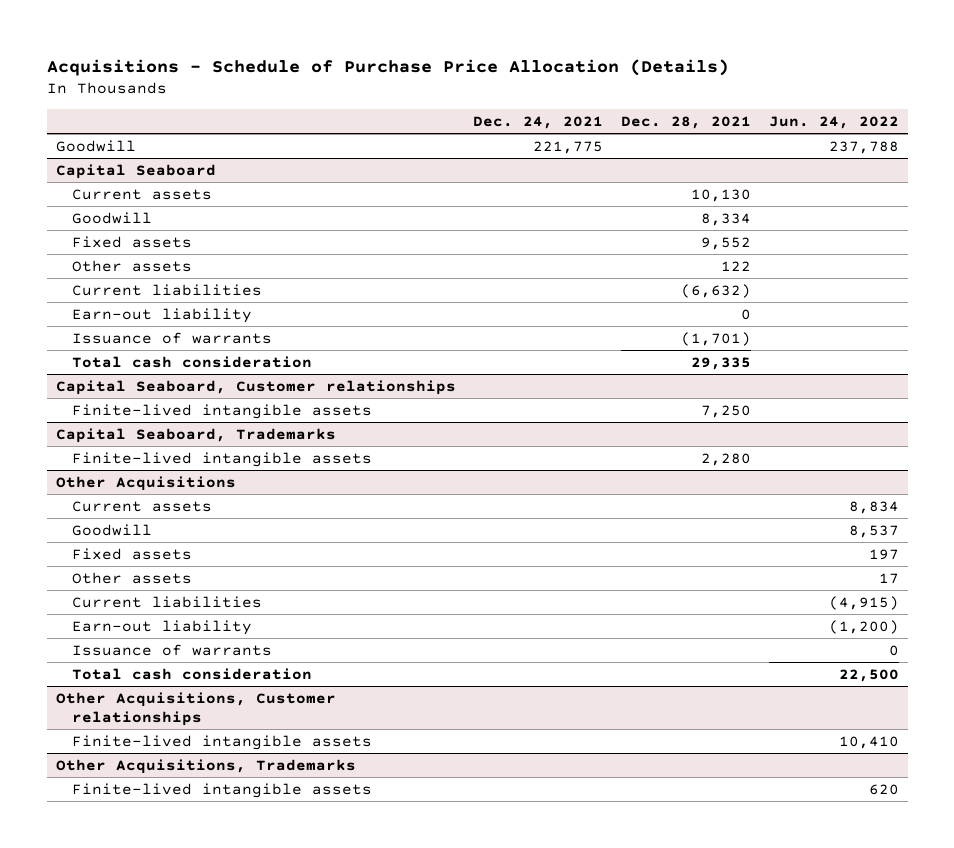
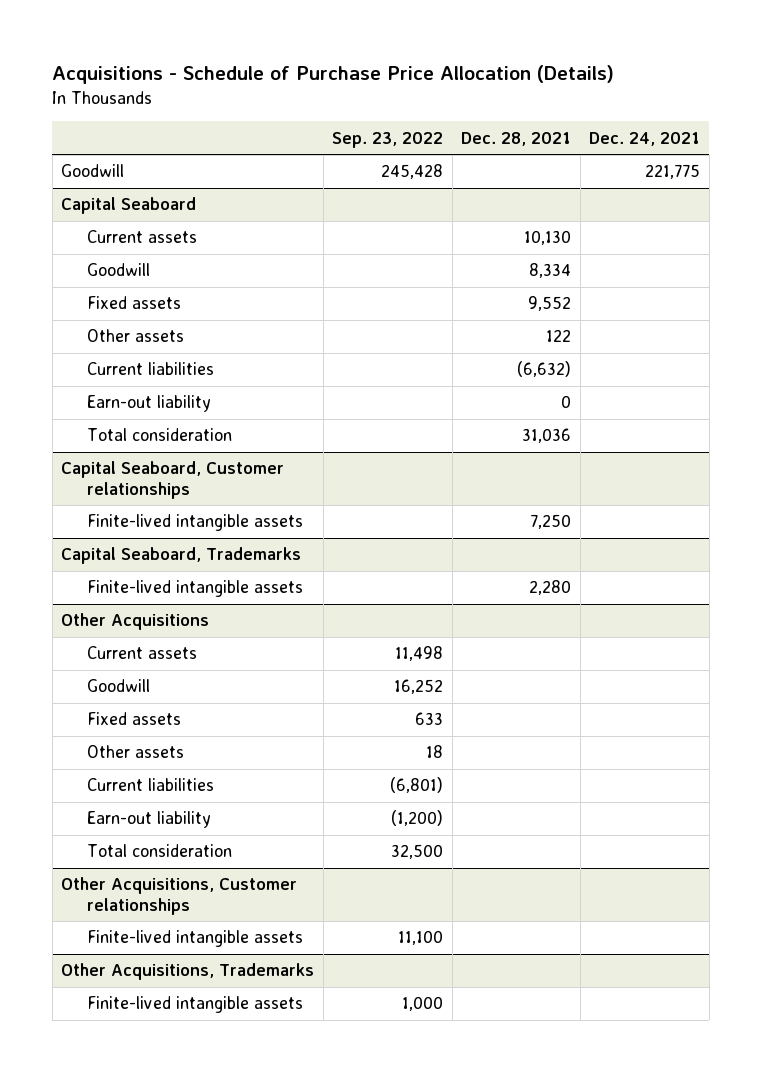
- | Dec. 24, 2021 | Dec. 28, 2021 | Jun. 24, 2022
+ | Sep. 23, 2022 | Dec. 28, 2021 | Dec. 24, 2021
@ Capital Seaboard
- Issuance of warrants | | (1,701) |
- Total cash consideration | | 29,335 |
+ Total consideration | | 31,036 |
@ Other Acquisitions
- Issuance of warrants | | | 0
- Total cash consideration | | | 22,500
+ Total consideration | 32,500 | |

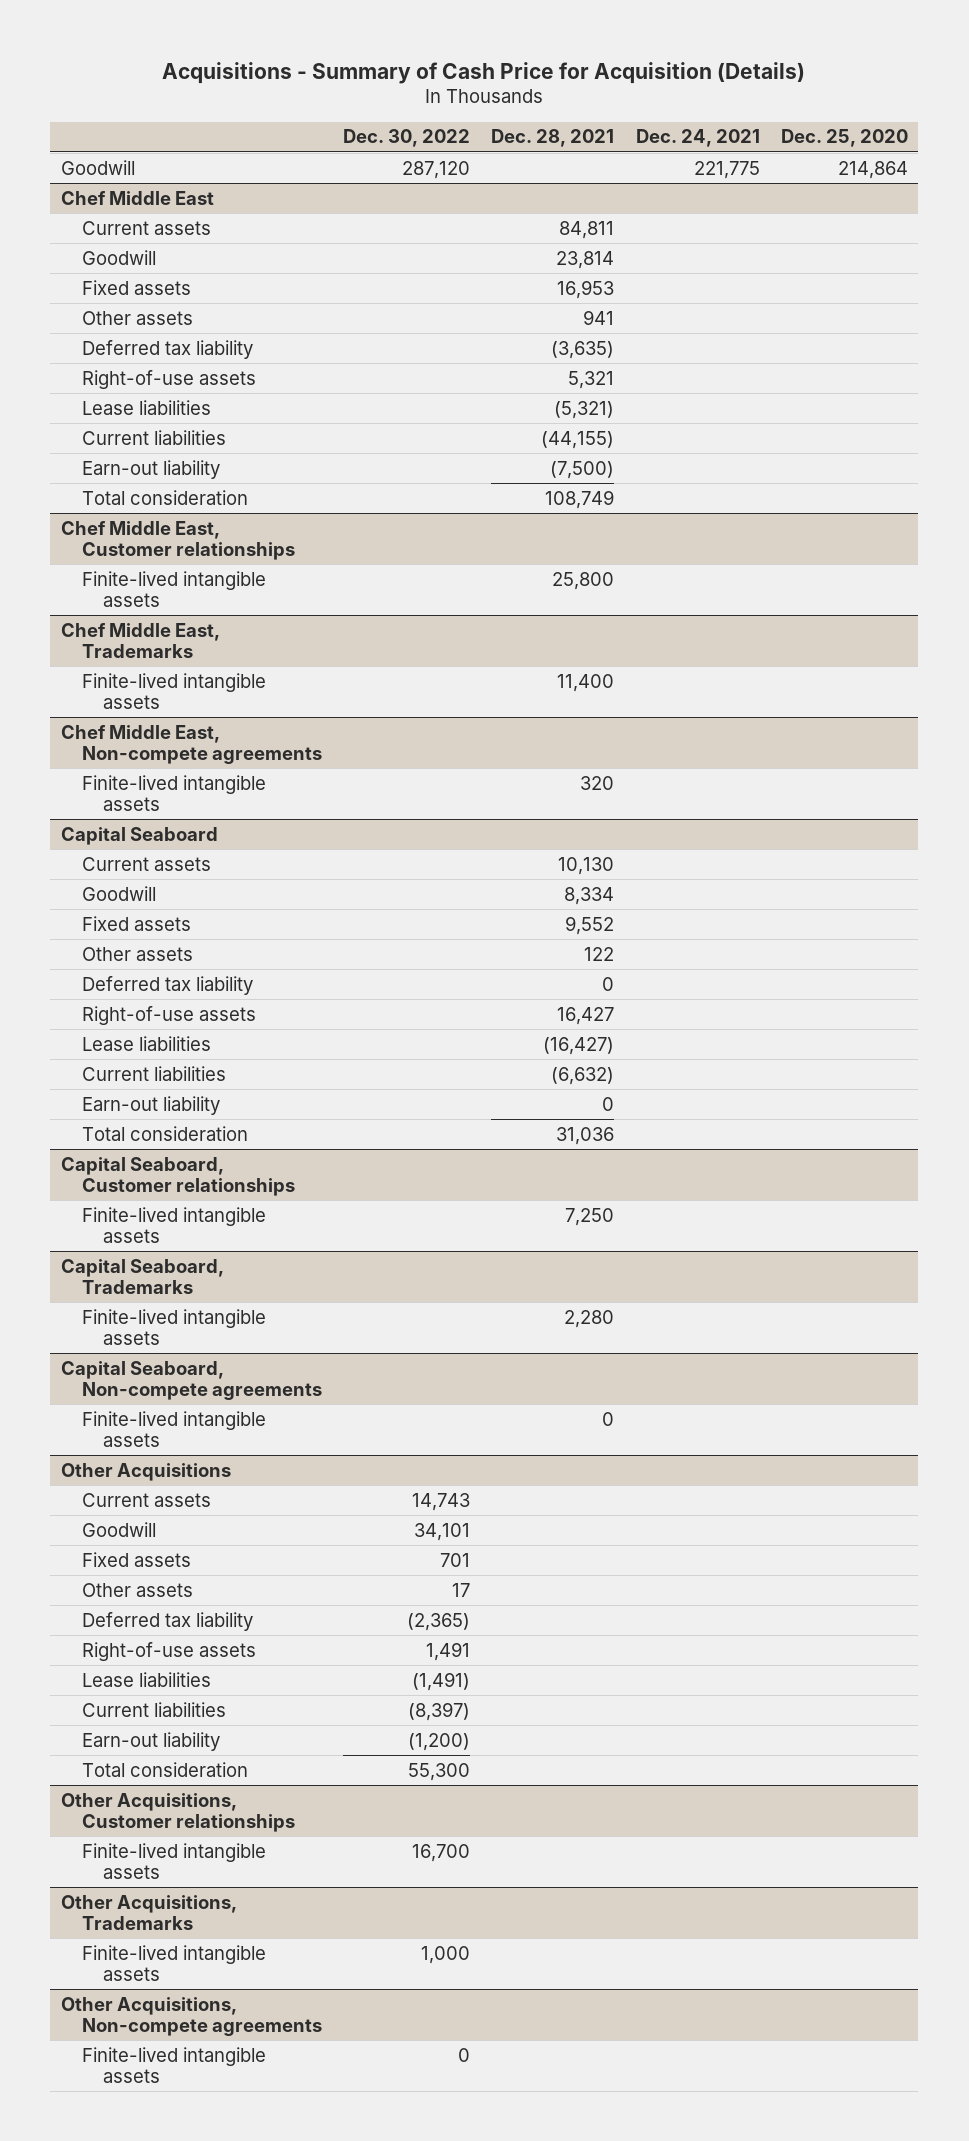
- Acquisitions - Schedule of Purchase Price Allocation (Details)
+ Acquisitions - Summary of Cash Price for Acquisition (Details)
- | Sep. 23, 2022 | Dec. 28, 2021 | Dec. 24, 2021
+ | Dec. 30, 2022 | Dec. 28, 2021 | Dec. 24, 2021 | Dec. 25, 2020
+ Chef Middle East
+ Current assets | | 84,811 | |
+ Goodwill | | 23,814 | |
+ Fixed assets | | 16,953 | |
+ Other assets | | 941 | |
+ Deferred tax liability | | (3,635) | |
+ Right-of-use assets | | 5,321 | |
+ Lease liabilities | | (5,321) | |
+ Current liabilities | | (44,155) | |
+ Earn-out liability | | (7,500) | |
+ Total consideration | | 108,749 | |
+ Chef Middle East, Customer relationships
+ Finite-lived intangible assets | | 25,800 | |
+ Chef Middle East, Trademarks
+ Finite-lived intangible assets | | 11,400 | |
+ Chef Middle East, Non-compete agreements
+ Finite-lived intangible assets | | 320 | |
@ Capital Seaboard
+ Deferred tax liability | | 0 | |
+ Right-of-use assets | | 16,427 | |
+ Lease liabilities | | (16,427) | |
+ Capital Seaboard, Non-compete agreements
+ Finite-lived intangible assets | | 0 | |
@ Other Acquisitions
+ Deferred tax liability | (2,365) | | |
+ Right-of-use assets | 1,491 | | |
+ Lease liabilities | (1,491) | | |
+ Other Acquisitions, Non-compete agreements
+ Finite-lived intangible assets | 0 | | |

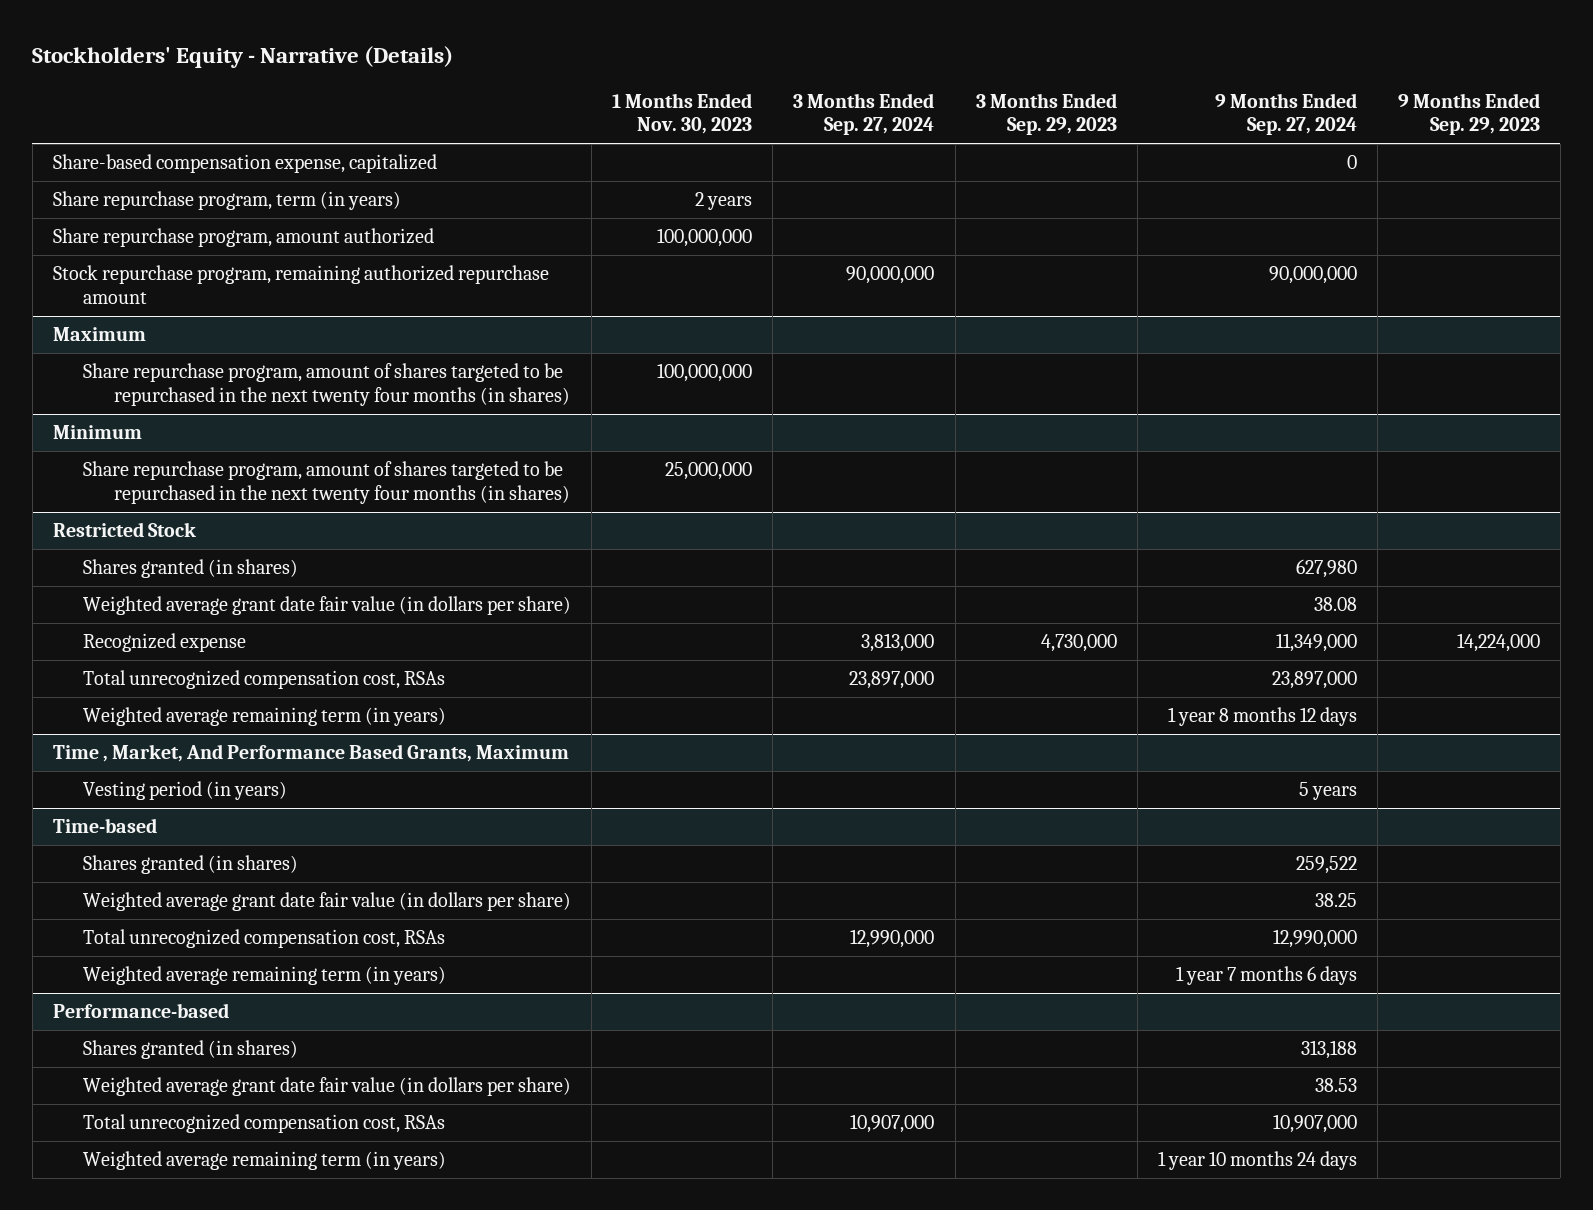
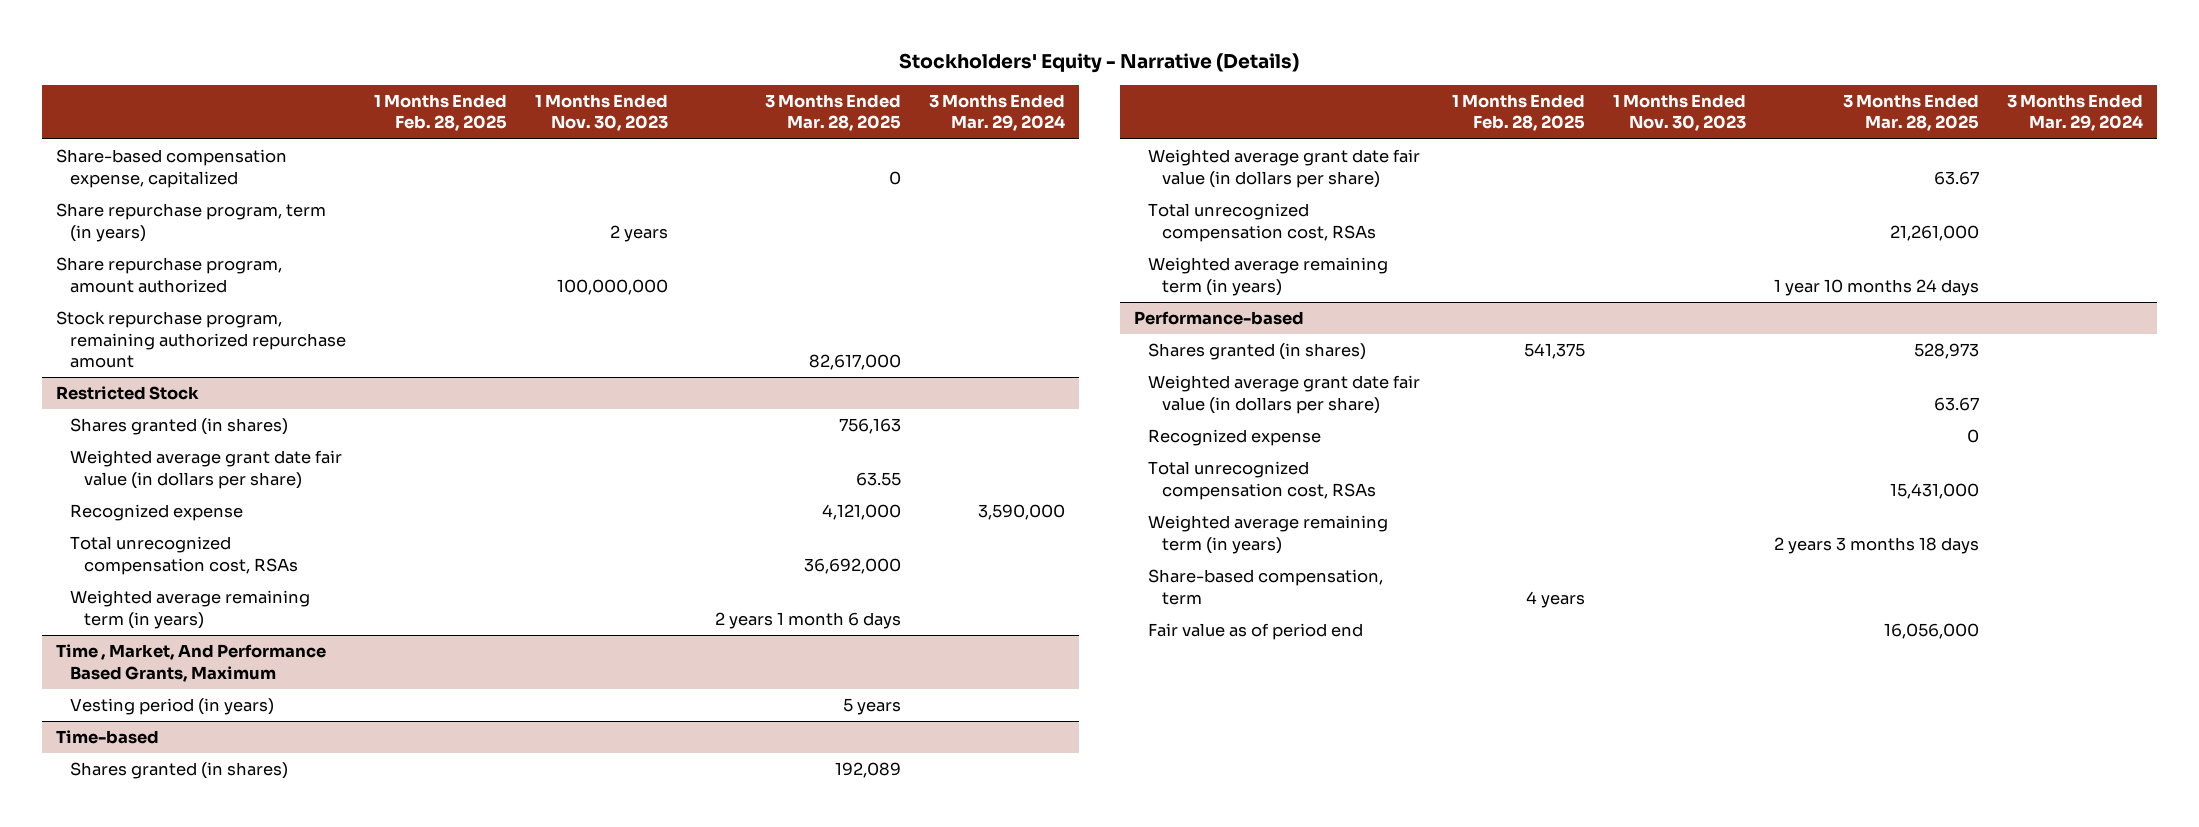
- | 1 Months Ended Nov. 30, 2023 | 3 Months Ended Sep. 27, 2024 | 3 Months Ended Sep. 29, 2023 | 9 Months Ended Sep. 27, 2024 | 9 Months Ended Sep. 29, 2023
+ | 1 Months Ended Feb. 28, 2025 | 1 Months Ended Nov. 30, 2023 | 3 Months Ended Mar. 28, 2025 | 3 Months Ended Mar. 29, 2024
- Maximum
- Share repurchase program, amount of shares targeted to be repurchased in the next twenty four months (in shares) | 100,000,000 | | | |
- Minimum
- Share repurchase program, amount of shares targeted to be repurchased in the next twenty four months (in shares) | 25,000,000 | | | |
@ Performance-based
+ Recognized expense | | | 0 |
+ Share-based compensation, term | 4 years | | |
+ Fair value as of period end | | | 16,056,000 |

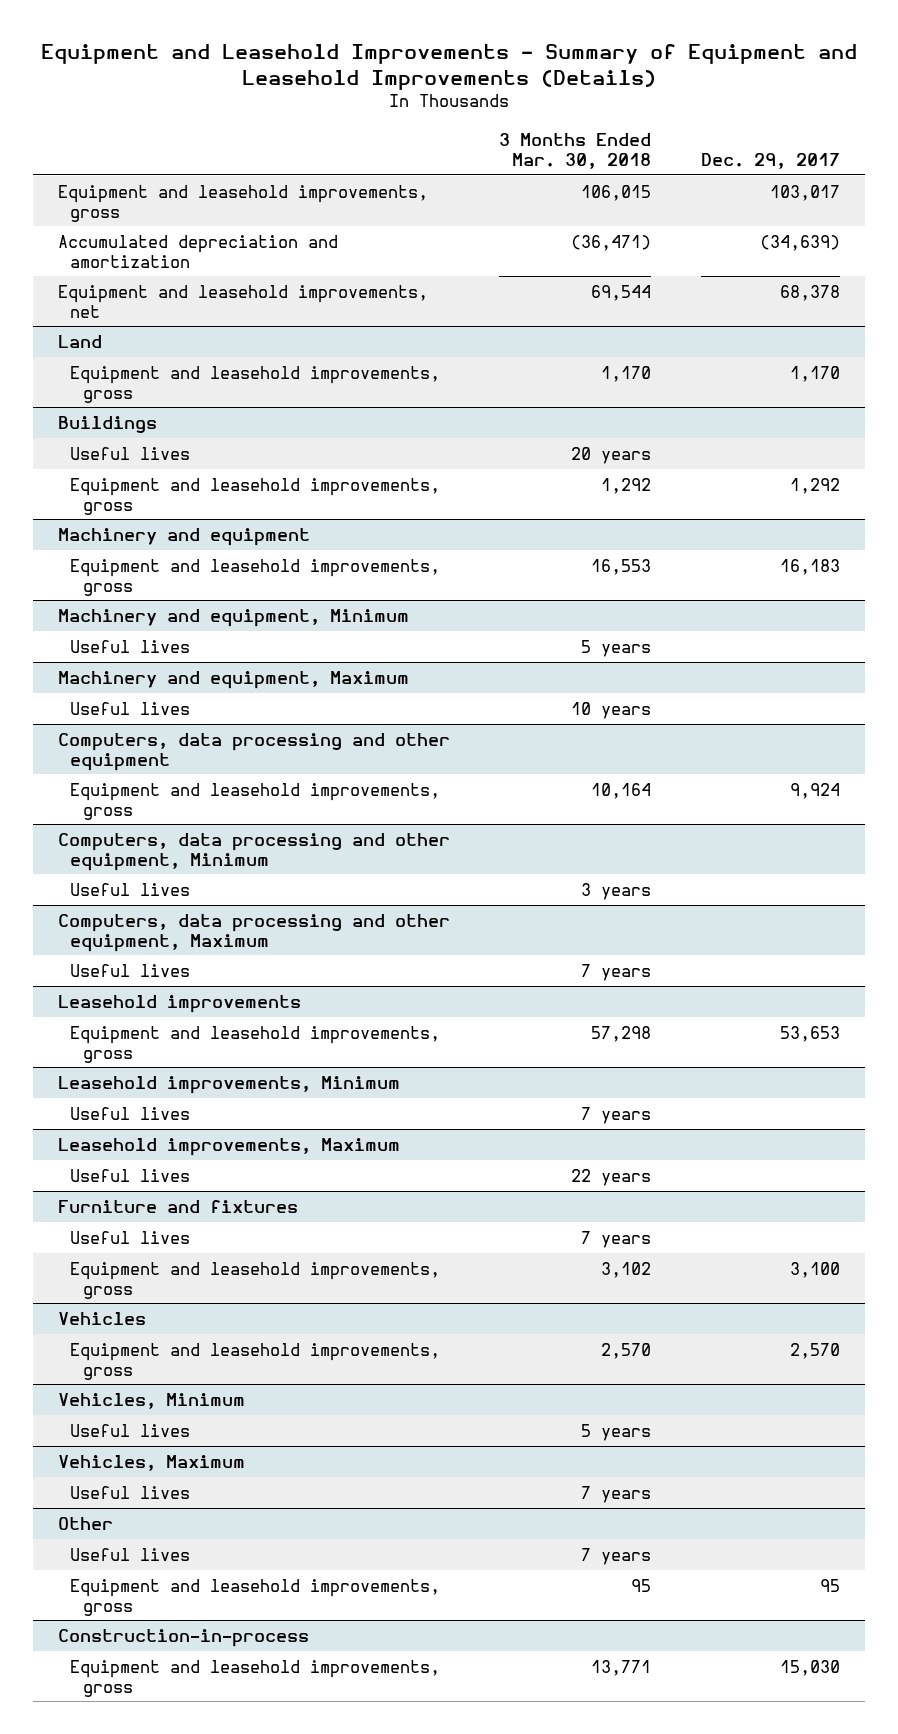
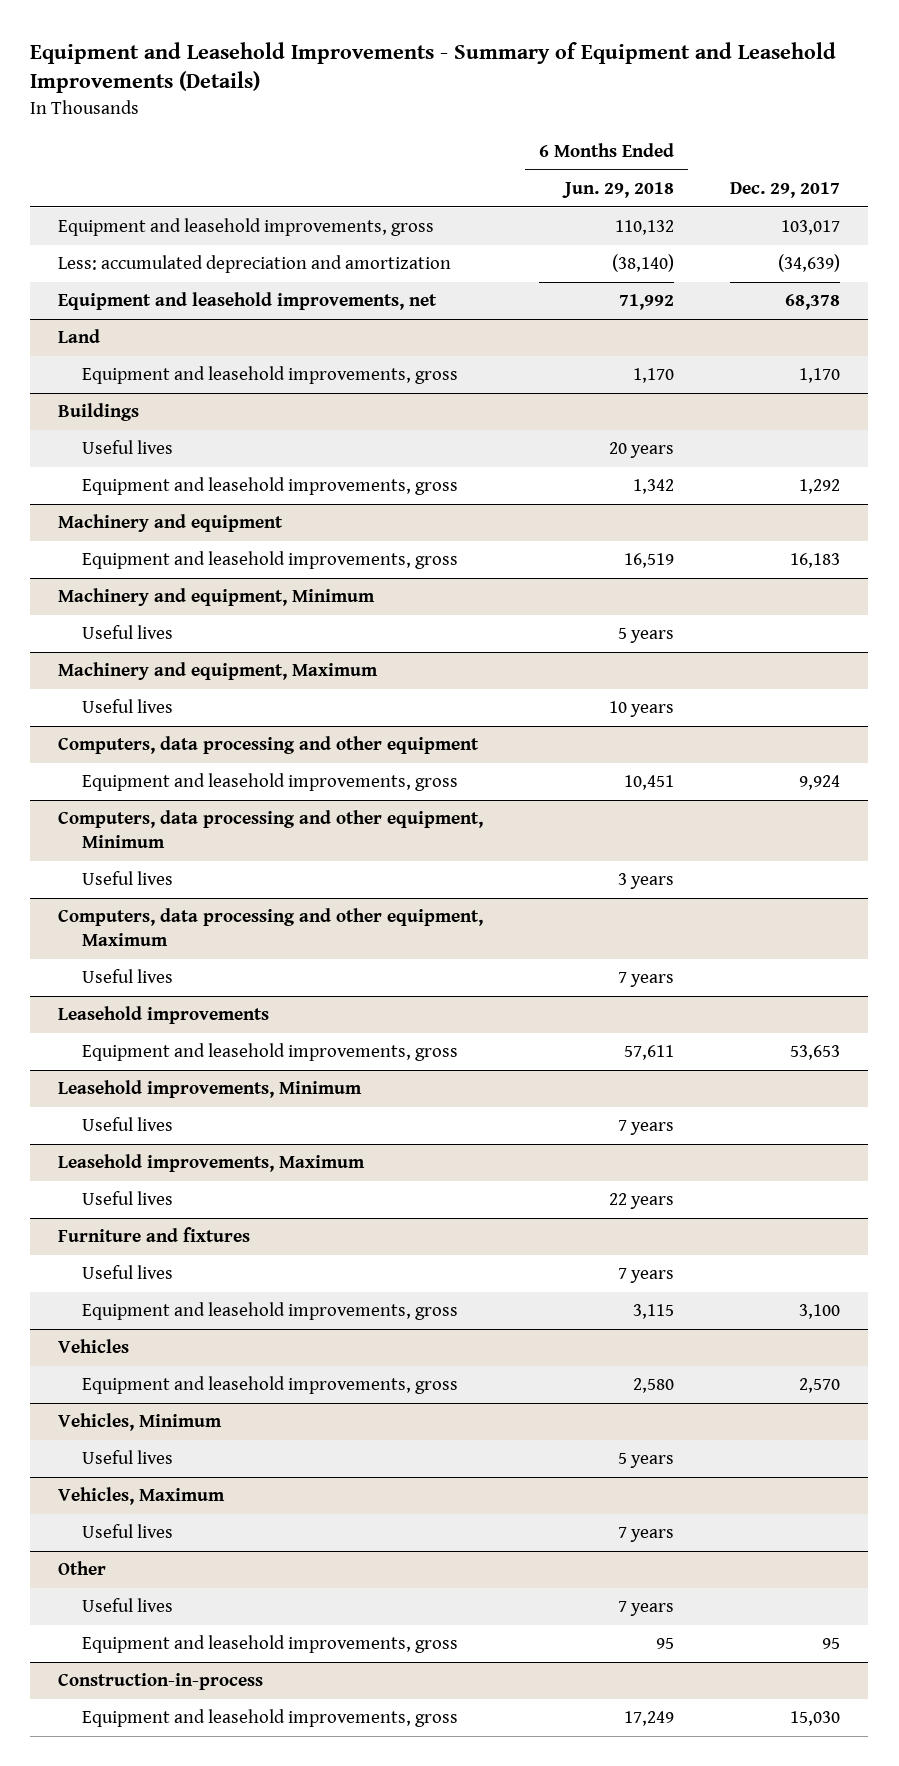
- | 3 Months Ended Mar. 30, 2018 | Dec. 29, 2017
+ | 6 Months Ended Jun. 29, 2018 | Dec. 29, 2017
- Accumulated depreciation and amortization | (36,471) | (34,639)
+ Less: accumulated depreciation and amortization | (38,140) | (34,639)

